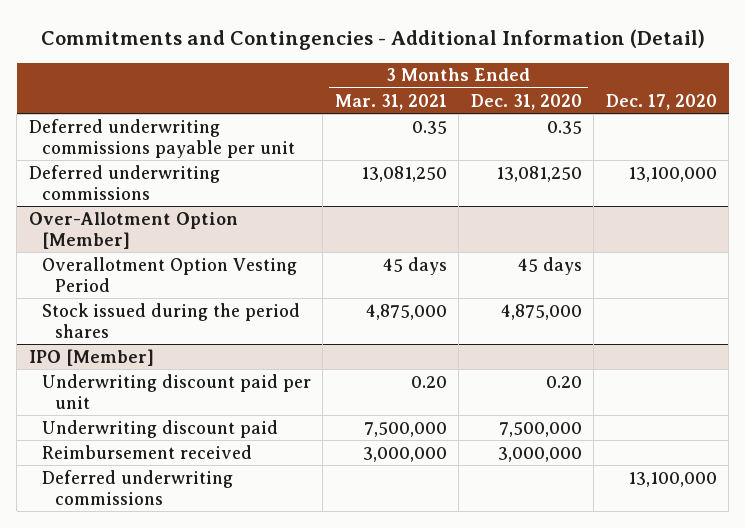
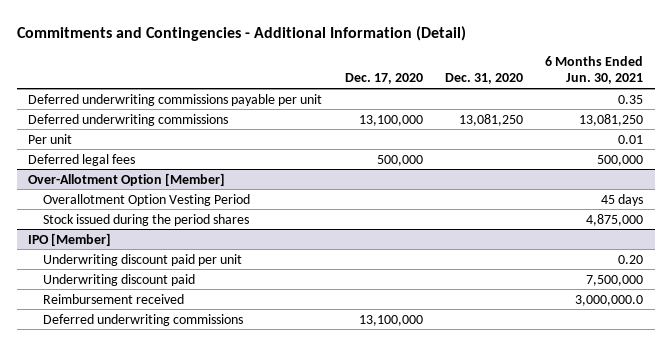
- | 3 Months Ended Mar. 31, 2021 | 3 Months Ended Dec. 31, 2020 | Dec. 17, 2020
+ | Dec. 17, 2020 | Dec. 31, 2020 | 6 Months Ended Jun. 30, 2021
+ Per unit | | | 0.01
+ Deferred legal fees | 500,000 | | 500,000

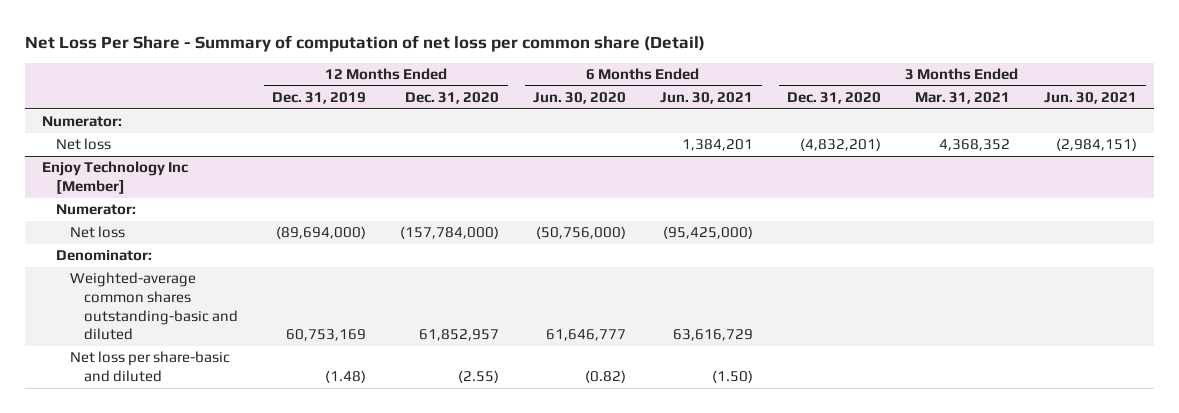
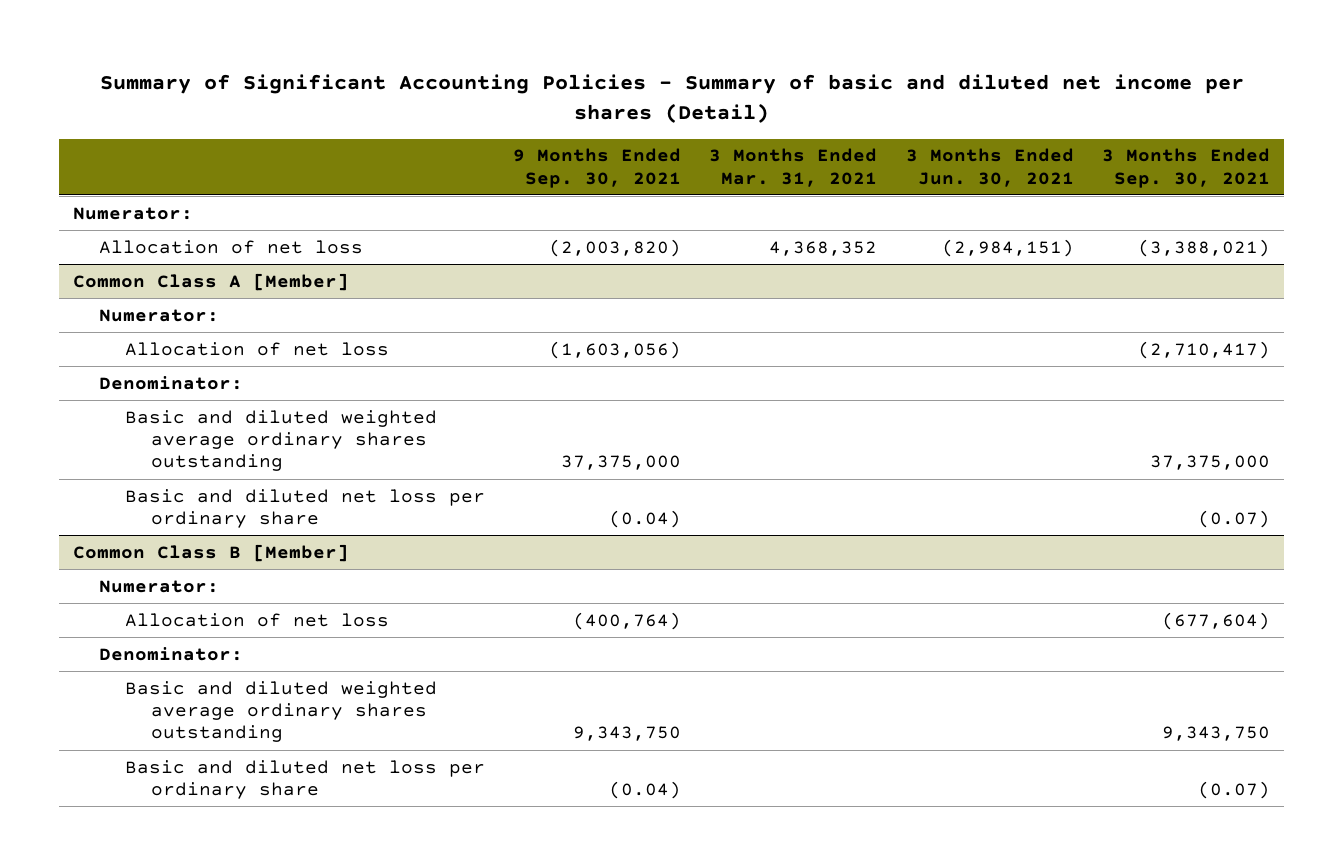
- Net Loss Per Share - Summary of computation of net loss per common share (Detail)
+ Summary of Significant Accounting Policies - Summary of basic and diluted net income per shares (Detail)
- | 12 Months Ended Dec. 31, 2019 | 12 Months Ended Dec. 31, 2020 | 6 Months Ended Jun. 30, 2020 | 6 Months Ended Jun. 30, 2021 | 3 Months Ended Dec. 31, 2020 | 3 Months Ended Mar. 31, 2021 | 3 Months Ended Jun. 30, 2021
+ | 9 Months Ended Sep. 30, 2021 | 3 Months Ended Mar. 31, 2021 | 3 Months Ended Jun. 30, 2021 | 3 Months Ended Sep. 30, 2021
- Net loss | | | | 1,384,201 | (4,832,201) | 4,368,352 | (2,984,151)
- Enjoy Technology Inc [Member]
- Numerator:
- Net loss | (89,694,000) | (157,784,000) | (50,756,000) | (95,425,000) | | |
- Denominator:
- Weighted-average common shares outstanding-basic and diluted | 60,753,169 | 61,852,957 | 61,646,777 | 63,616,729 | | |
- Net loss per share-basic and diluted | (1.48) | (2.55) | (0.82) | (1.50) | | |
+ Allocation of net loss | (2,003,820) | 4,368,352 | (2,984,151) | (3,388,021)
+ Common Class A [Member]
+ Numerator:
+ Allocation of net loss | (1,603,056) | | | (2,710,417)
+ Denominator:
+ Basic and diluted weighted average ordinary shares outstanding | 37,375,000 | | | 37,375,000
+ Basic and diluted net loss per ordinary share | (0.04) | | | (0.07)
+ Common Class B [Member]
+ Numerator:
+ Allocation of net loss | (400,764) | | | (677,604)
+ Denominator:
+ Basic and diluted weighted average ordinary shares outstanding | 9,343,750 | | | 9,343,750
+ Basic and diluted net loss per ordinary share | (0.04) | | | (0.07)

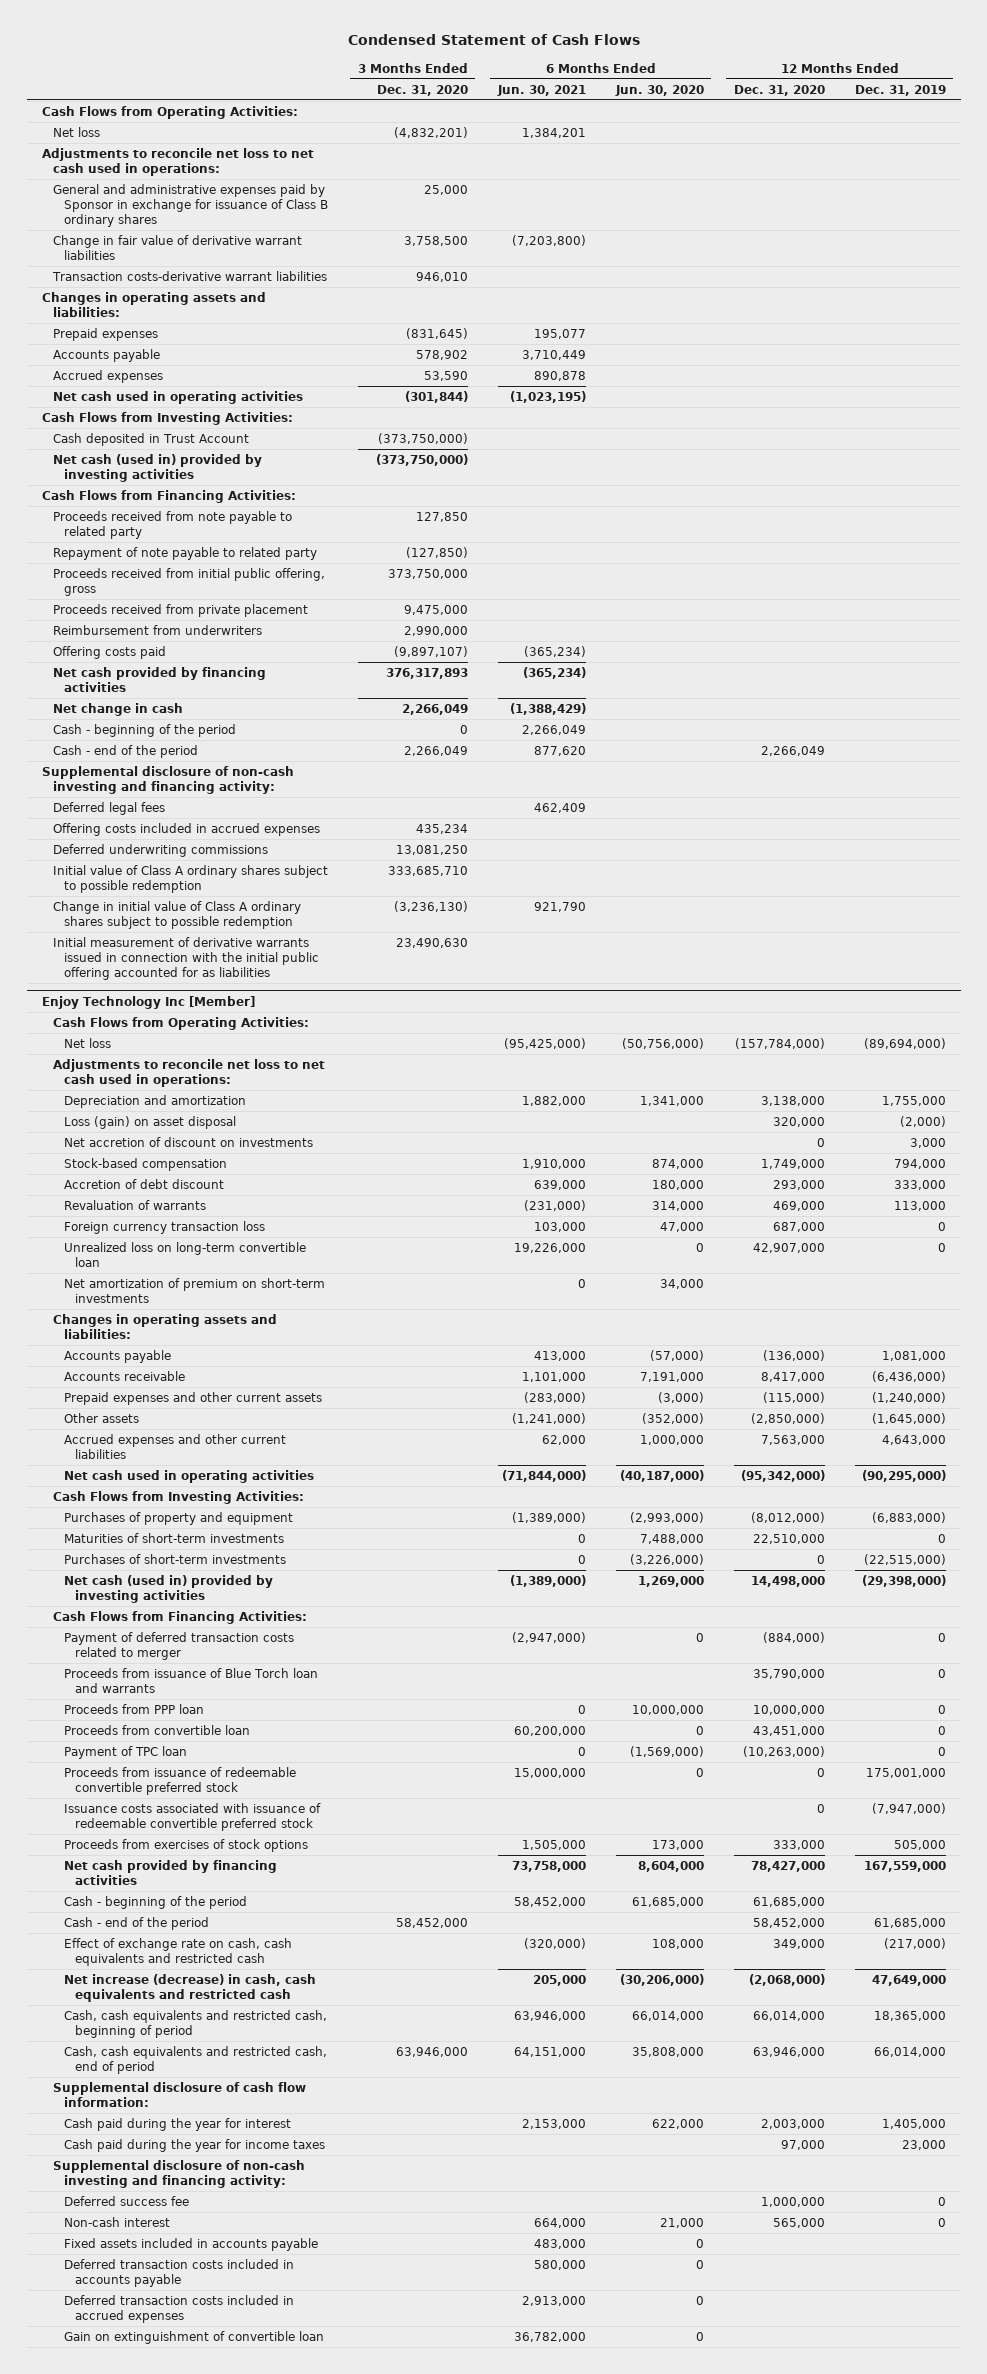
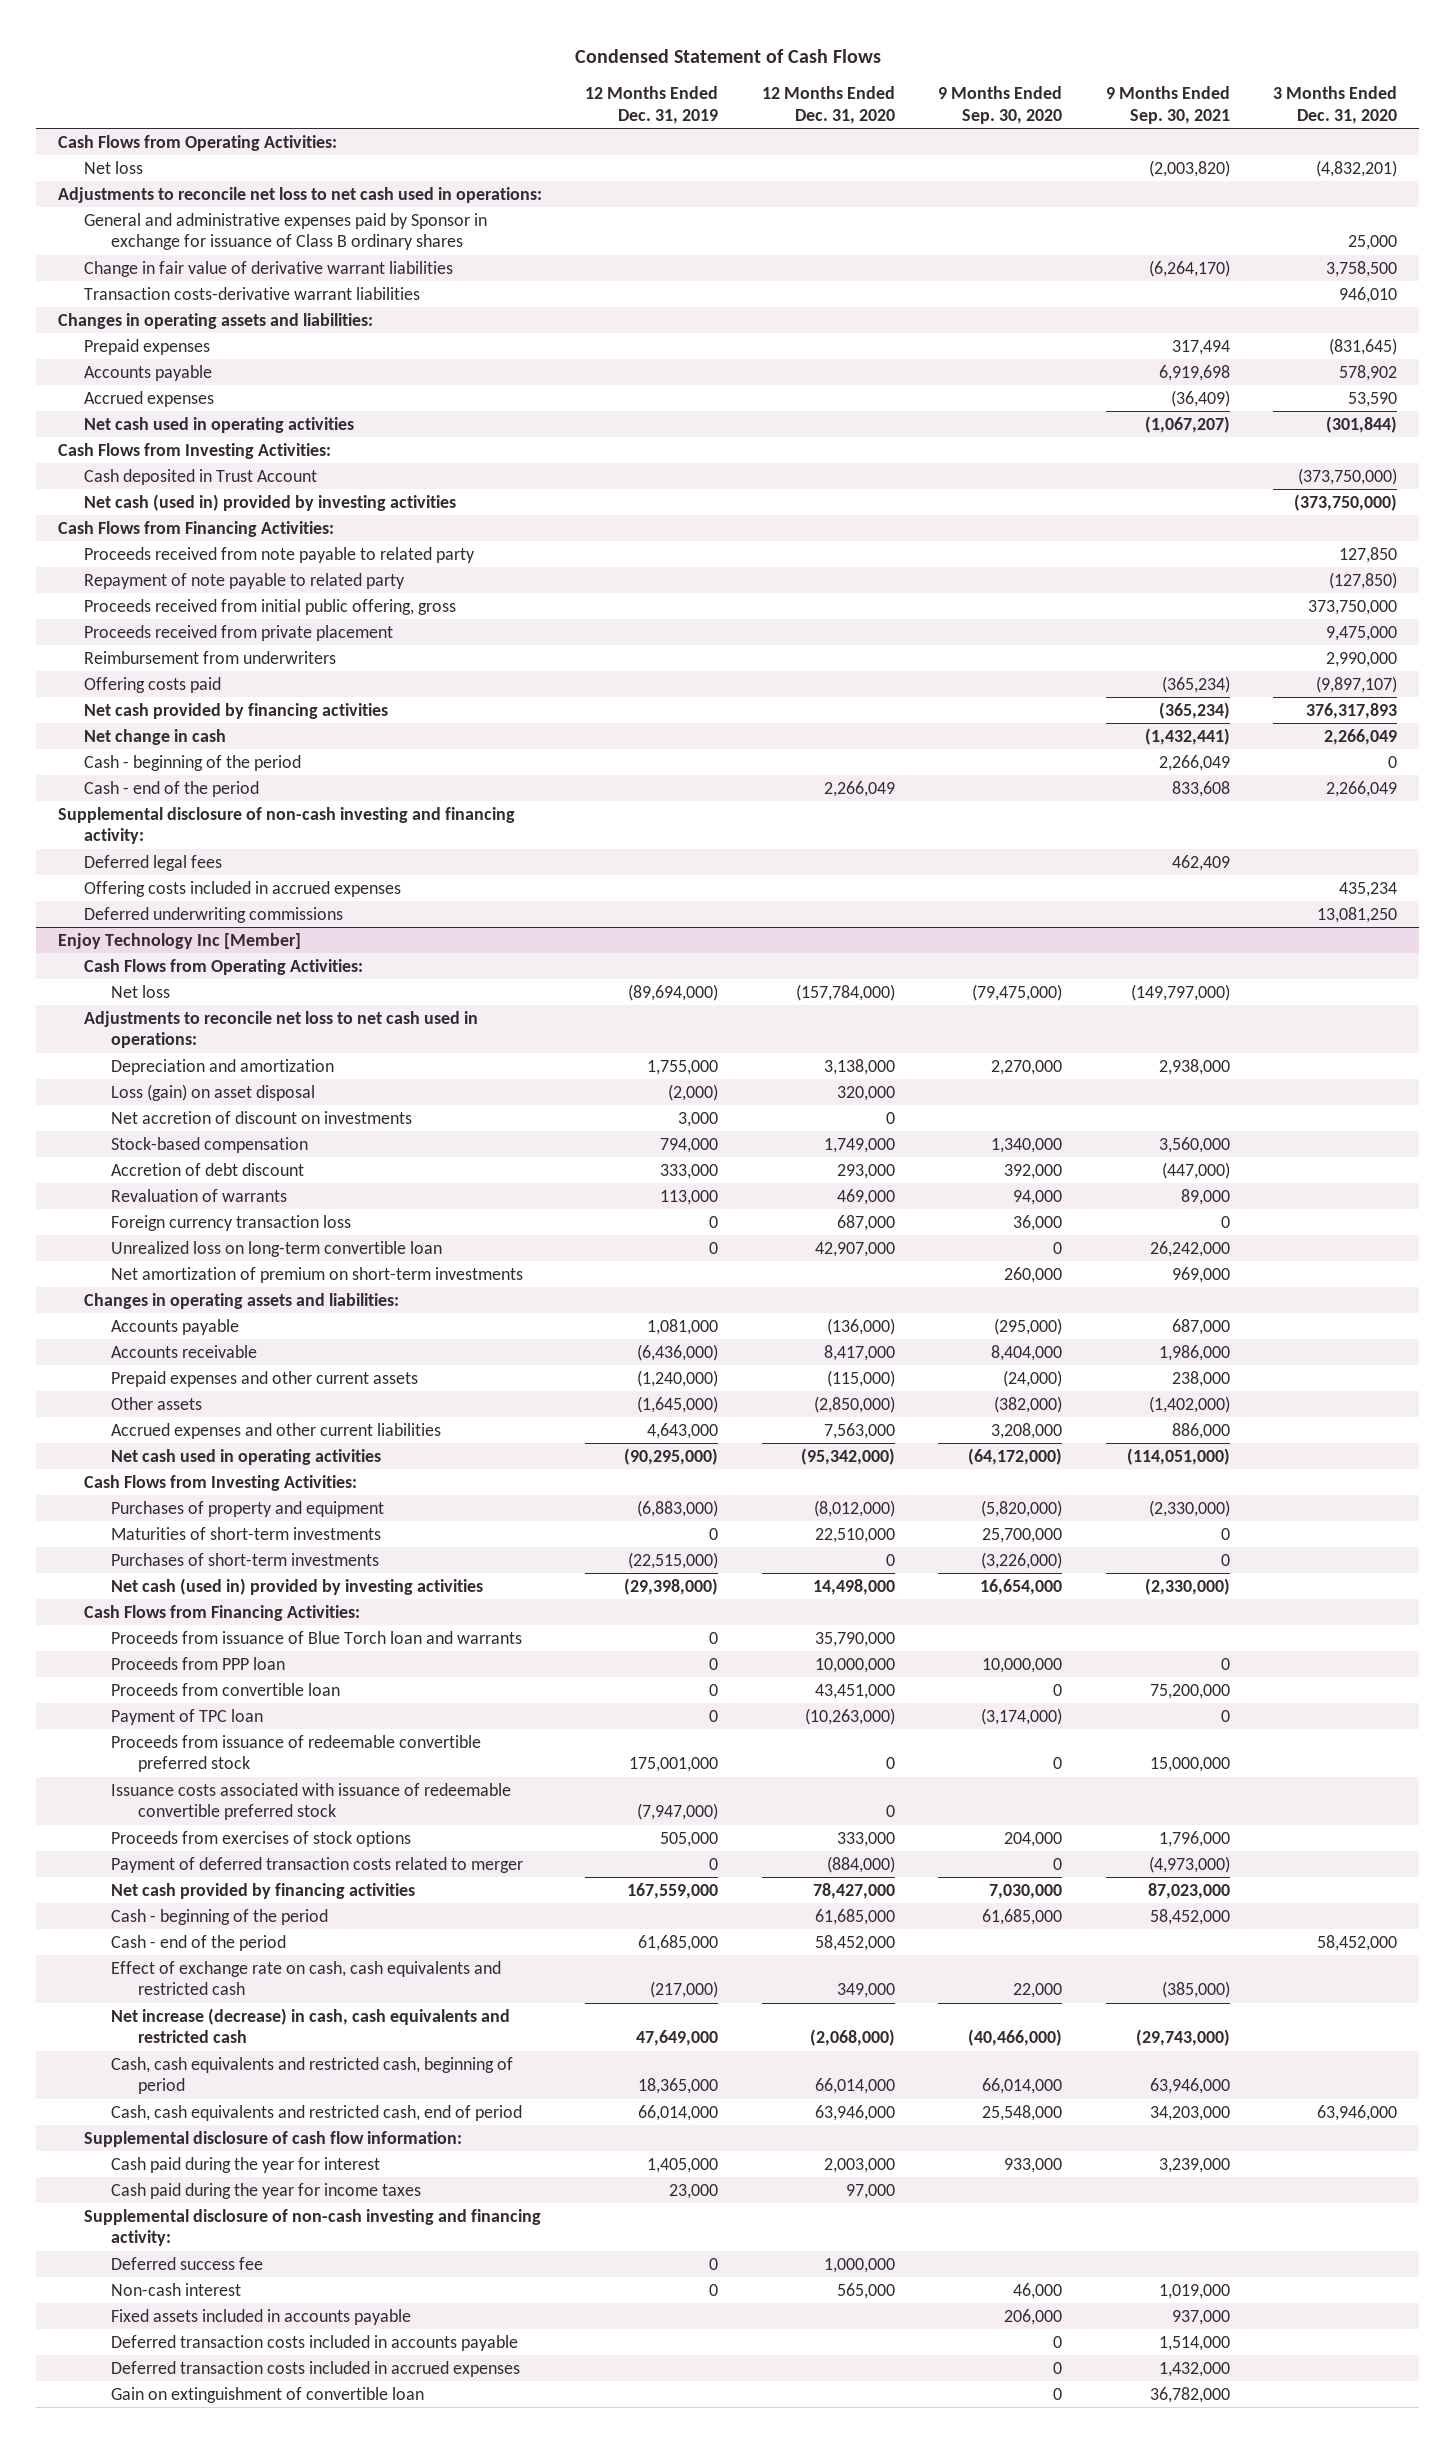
- | 3 Months Ended Dec. 31, 2020 | 6 Months Ended Jun. 30, 2021 | 6 Months Ended Jun. 30, 2020 | 12 Months Ended Dec. 31, 2020 | 12 Months Ended Dec. 31, 2019
+ | 12 Months Ended Dec. 31, 2019 | 12 Months Ended Dec. 31, 2020 | 9 Months Ended Sep. 30, 2020 | 9 Months Ended Sep. 30, 2021 | 3 Months Ended Dec. 31, 2020
- Initial value of Class A ordinary shares subject to possible redemption | 333,685,710 | | | |
- Change in initial value of Class A ordinary shares subject to possible redemption | (3,236,130) | 921,790 | | |
- Initial measurement of derivative warrants issued in connection with the initial public offering accounted for as liabilities | 23,490,630 | | | |
@ Enjoy Technology Inc [Member]
moved down: Payment of deferred transaction costs related to merger | 0 | (884,000) | 0 | (4,973,000) |

